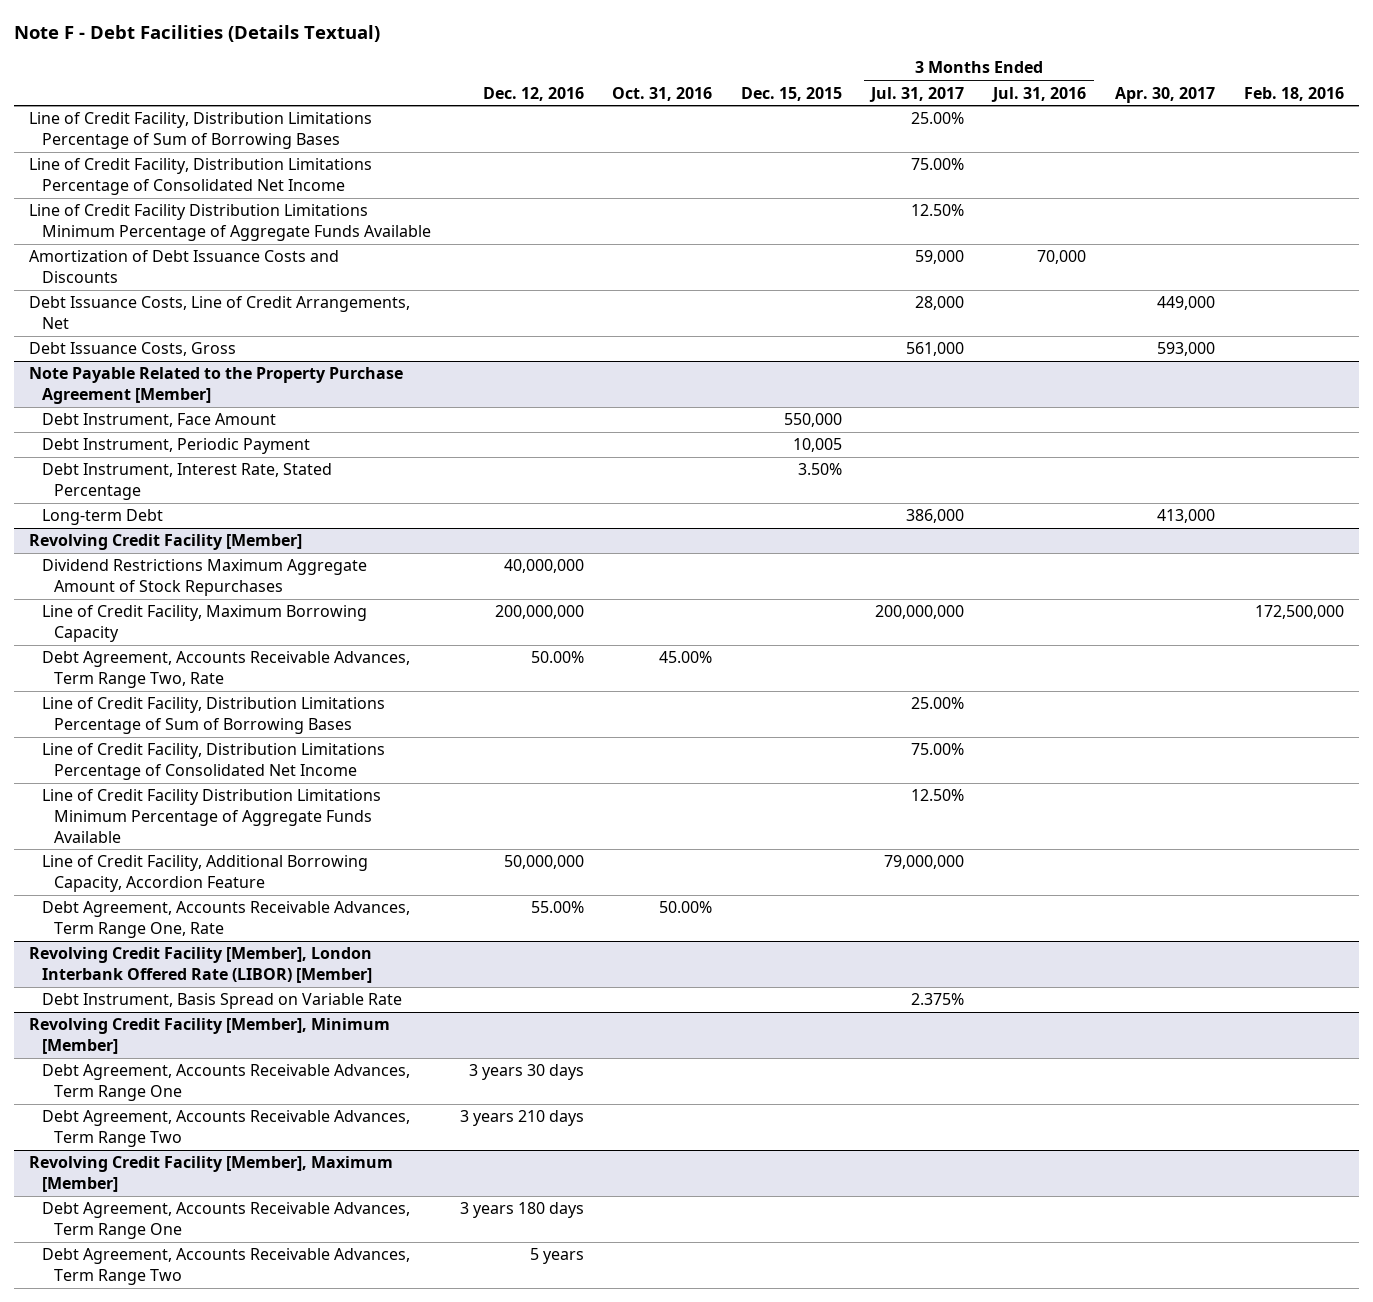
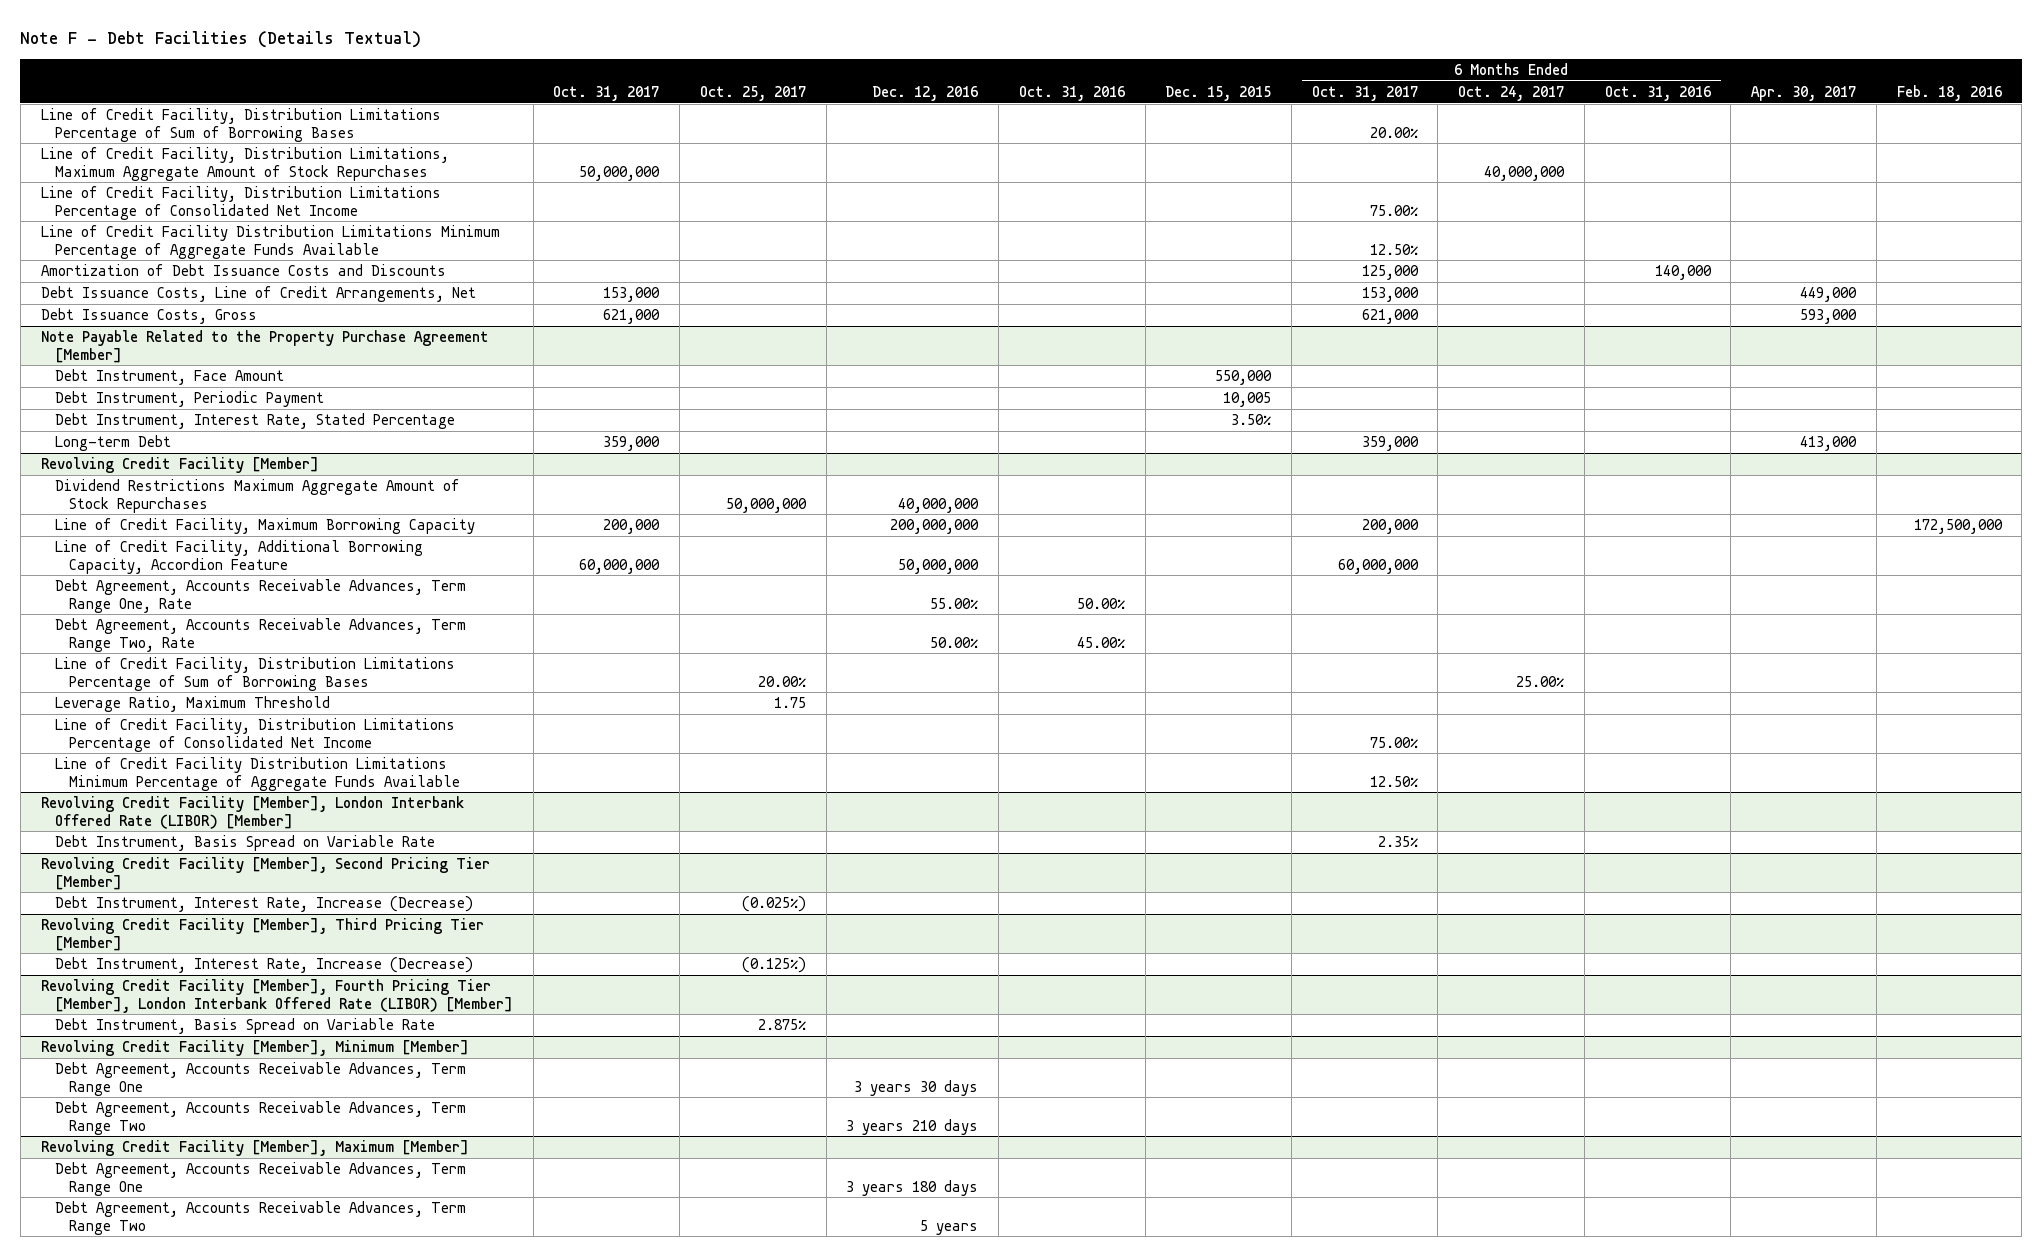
- | Dec. 12, 2016 | Oct. 31, 2016 | Dec. 15, 2015 | 3 Months Ended Jul. 31, 2017 | 3 Months Ended Jul. 31, 2016 | Apr. 30, 2017 | Feb. 18, 2016
+ | Oct. 31, 2017 | Oct. 25, 2017 | Dec. 12, 2016 | Oct. 31, 2016 | Dec. 15, 2015 | 6 Months Ended Oct. 31, 2017 | 6 Months Ended Oct. 24, 2017 | 6 Months Ended Oct. 31, 2016 | Apr. 30, 2017 | Feb. 18, 2016
+ Line of Credit Facility, Distribution Limitations, Maximum Aggregate Amount of Stock Repurchases | 50,000,000 | | | | | | 40,000,000 | | |
@ Revolving Credit Facility [Member]
moved up: Line of Credit Facility, Additional Borrowing Capacity, Accordion Feature | 60,000,000 | | 50,000,000 | | | 60,000,000 | | | |
moved up: Debt Agreement, Accounts Receivable Advances, Term Range One, Rate | | | 55.00% | 50.00% | | | | | |
+ Leverage Ratio, Maximum Threshold | | 1.75 | | | | | | | |
+ Revolving Credit Facility [Member], Second Pricing Tier [Member]
+ Debt Instrument, Interest Rate, Increase (Decrease) | | (0.025%) | | | | | | | |
+ Revolving Credit Facility [Member], Third Pricing Tier [Member]
+ Debt Instrument, Interest Rate, Increase (Decrease) | | (0.125%) | | | | | | | |
+ Revolving Credit Facility [Member], Fourth Pricing Tier [Member], London Interbank Offered Rate (LIBOR) [Member]
+ Debt Instrument, Basis Spread on Variable Rate | | 2.875% | | | | | | | |

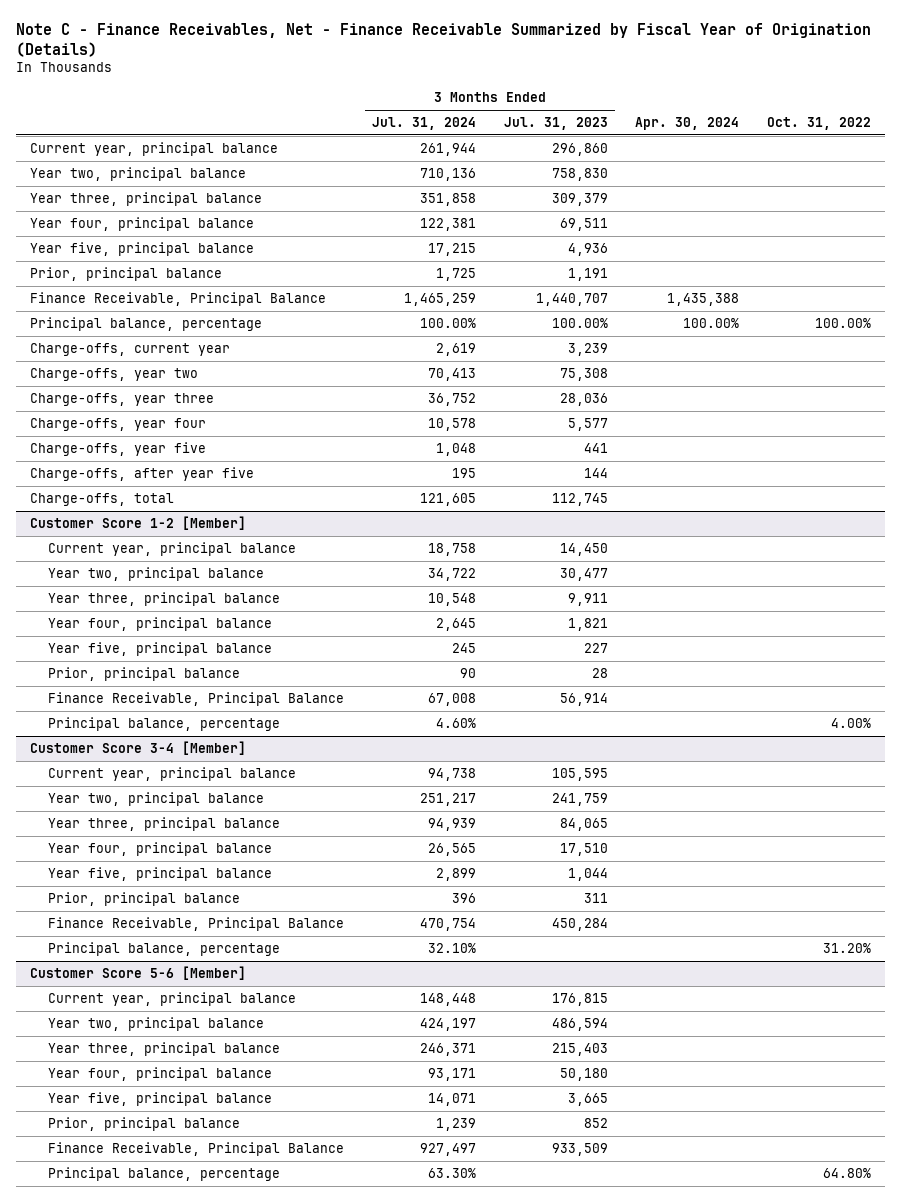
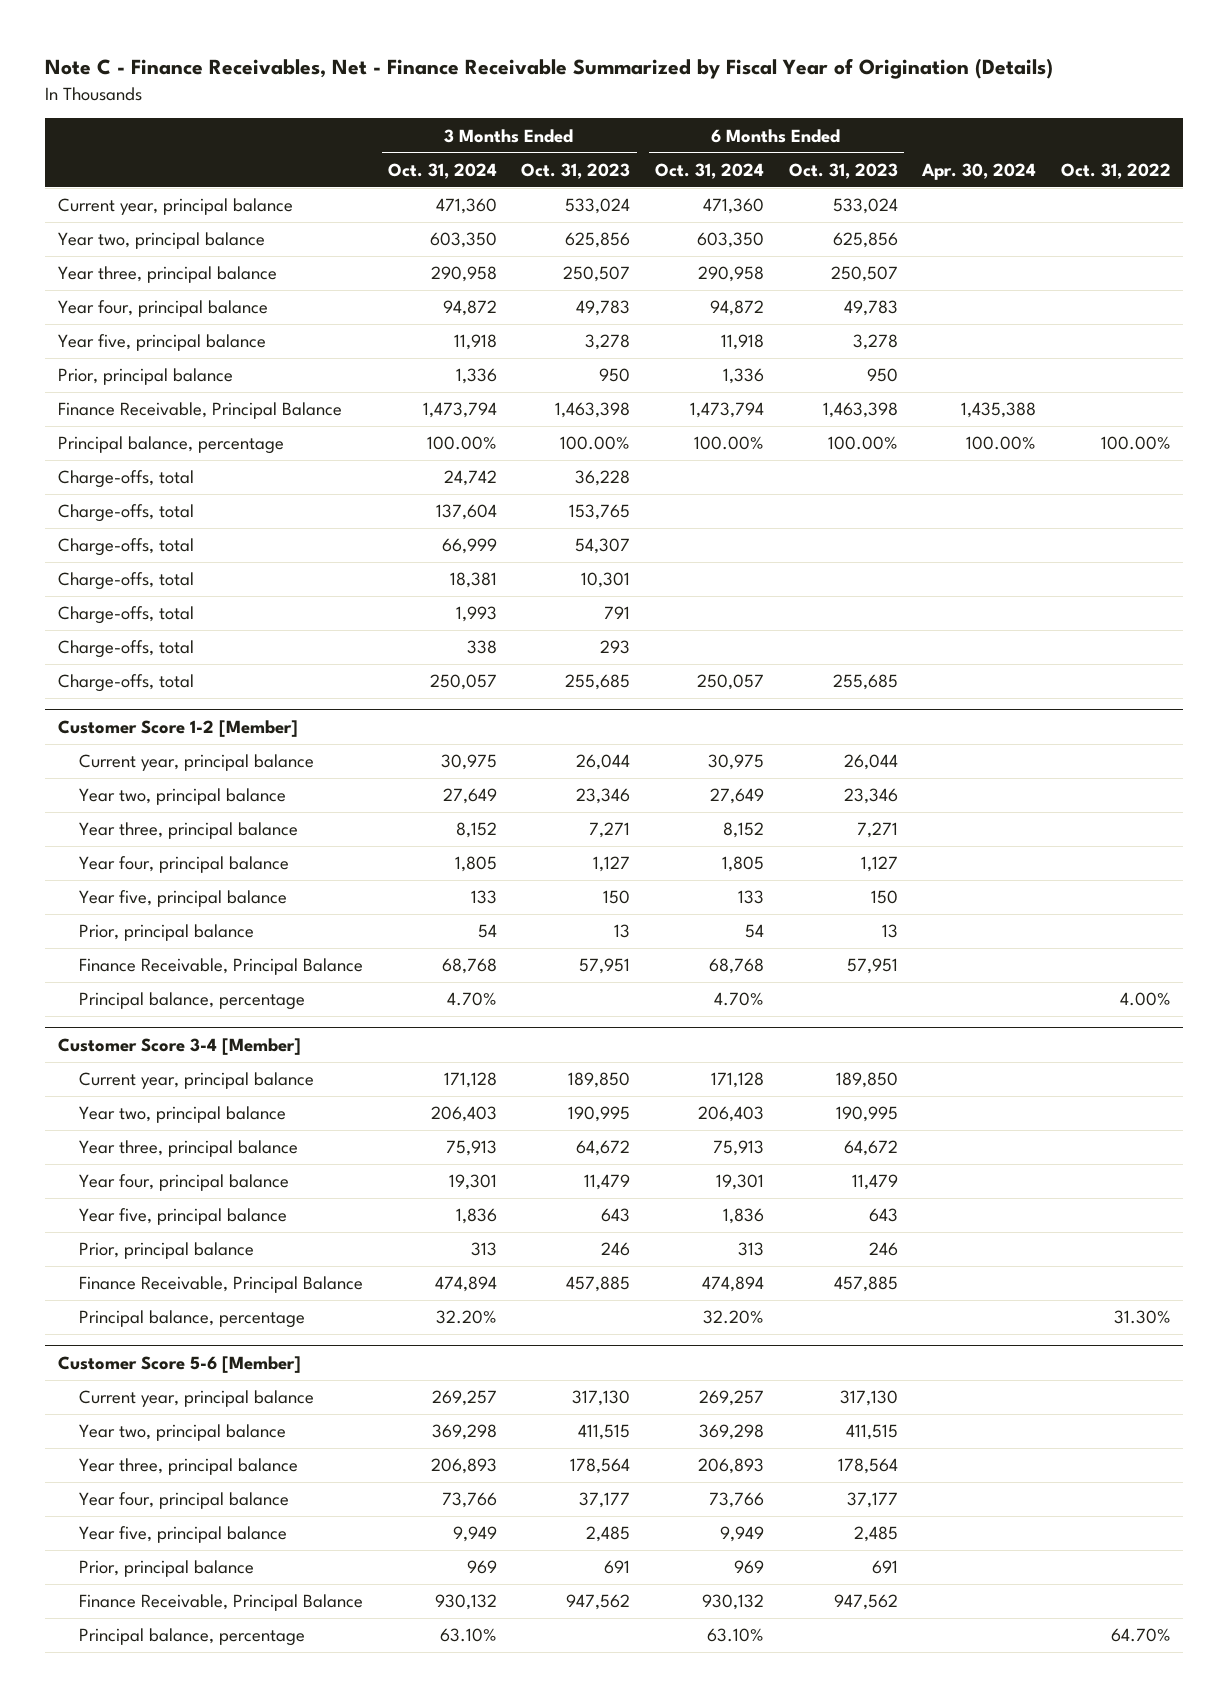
- | 3 Months Ended Jul. 31, 2024 | 3 Months Ended Jul. 31, 2023 | Apr. 30, 2024 | Oct. 31, 2022
+ | 3 Months Ended Oct. 31, 2024 | 3 Months Ended Oct. 31, 2023 | 6 Months Ended Oct. 31, 2024 | 6 Months Ended Oct. 31, 2023 | Apr. 30, 2024 | Oct. 31, 2022
- Charge-offs, current year | 2,619 | 3,239 | |
- Charge-offs, year two | 70,413 | 75,308 | |
- Charge-offs, year three | 36,752 | 28,036 | |
- Charge-offs, year four | 10,578 | 5,577 | |
- Charge-offs, year five | 1,048 | 441 | |
- Charge-offs, after year five | 195 | 144 | |
+ Charge-offs, total | 137,604 | 153,765 | | | |
+ Charge-offs, total | 66,999 | 54,307 | | | |
+ Charge-offs, total | 18,381 | 10,301 | | | |
+ Charge-offs, total | 1,993 | 791 | | | |
+ Charge-offs, total | 338 | 293 | | | |
+ Charge-offs, total | 250,057 | 255,685 | 250,057 | 255,685 | |
@ Customer Score 3-4 [Member]
- Principal balance, percentage | 32.10% | | | 31.20%
+ Principal balance, percentage | 32.20% | | 32.20% | | | 31.30%
@ Customer Score 5-6 [Member]
- Principal balance, percentage | 63.30% | | | 64.80%
+ Principal balance, percentage | 63.10% | | 63.10% | | | 64.70%

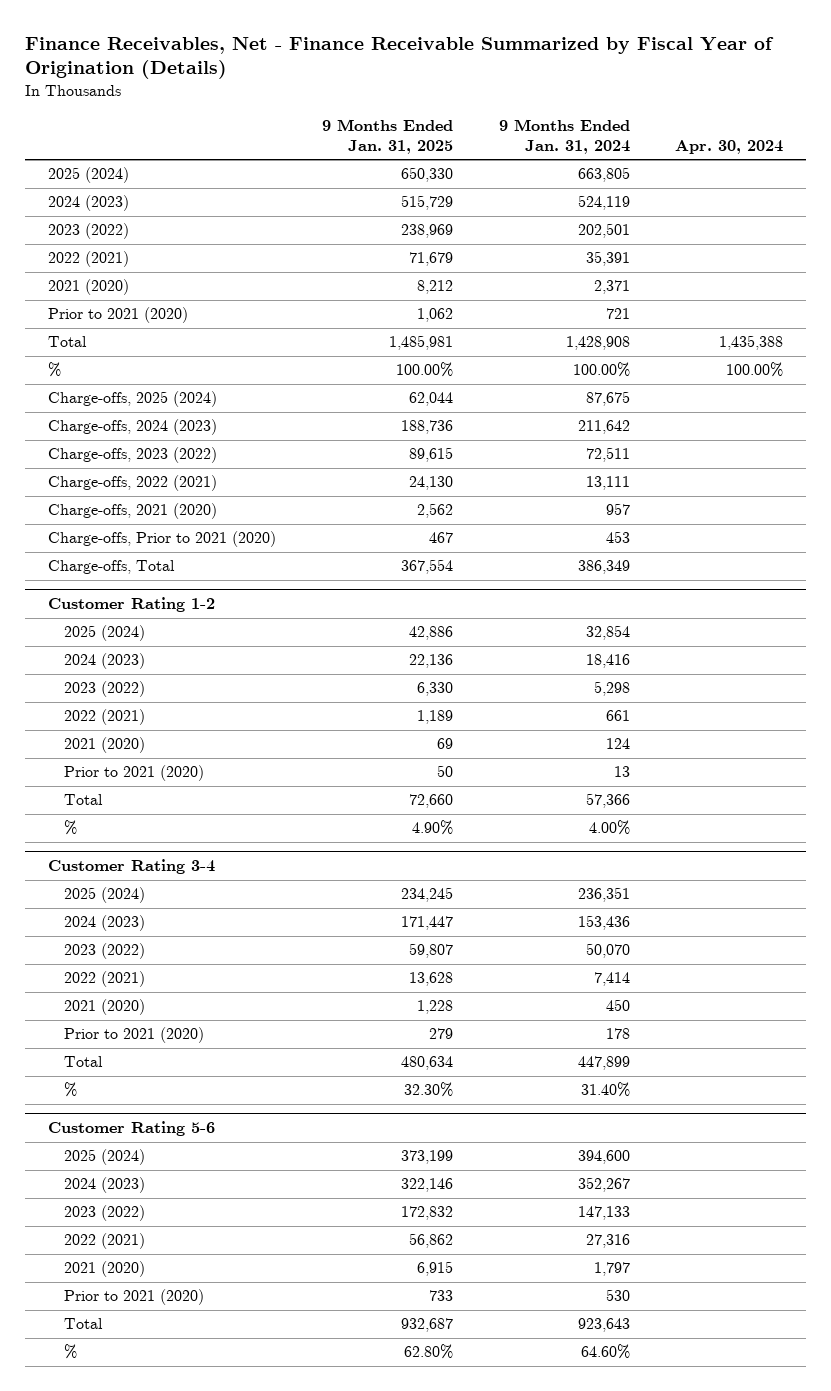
- Note C - Finance Receivables, Net - Finance Receivable Summarized by Fiscal Year of Origination (Details)
+ Finance Receivables, Net - Finance Receivable Summarized by Fiscal Year of Origination (Details)
- | 3 Months Ended Oct. 31, 2024 | 3 Months Ended Oct. 31, 2023 | 6 Months Ended Oct. 31, 2024 | 6 Months Ended Oct. 31, 2023 | Apr. 30, 2024 | Oct. 31, 2022
+ | 9 Months Ended Jan. 31, 2025 | 9 Months Ended Jan. 31, 2024 | Apr. 30, 2024
- Current year, principal balance | 471,360 | 533,024 | 471,360 | 533,024 | |
- Year two, principal balance | 603,350 | 625,856 | 603,350 | 625,856 | |
- Year three, principal balance | 290,958 | 250,507 | 290,958 | 250,507 | |
- Year four, principal balance | 94,872 | 49,783 | 94,872 | 49,783 | |
- Year five, principal balance | 11,918 | 3,278 | 11,918 | 3,278 | |
- Prior, principal balance | 1,336 | 950 | 1,336 | 950 | |
- Finance Receivable, Principal Balance | 1,473,794 | 1,463,398 | 1,473,794 | 1,463,398 | 1,435,388 |
- Principal balance, percentage | 100.00% | 100.00% | 100.00% | 100.00% | 100.00% | 100.00%
- Charge-offs, total | 24,742 | 36,228 | | | |
- Charge-offs, total | 137,604 | 153,765 | | | |
- Charge-offs, total | 66,999 | 54,307 | | | |
- Charge-offs, total | 18,381 | 10,301 | | | |
- Charge-offs, total | 1,993 | 791 | | | |
- Charge-offs, total | 338 | 293 | | | |
- Charge-offs, total | 250,057 | 255,685 | 250,057 | 255,685 | |
- Customer Score 1-2 [Member]
- Current year, principal balance | 30,975 | 26,044 | 30,975 | 26,044 | |
- Year two, principal balance | 27,649 | 23,346 | 27,649 | 23,346 | |
- Year three, principal balance | 8,152 | 7,271 | 8,152 | 7,271 | |
- Year four, principal balance | 1,805 | 1,127 | 1,805 | 1,127 | |
- Year five, principal balance | 133 | 150 | 133 | 150 | |
- Prior, principal balance | 54 | 13 | 54 | 13 | |
- Finance Receivable, Principal Balance | 68,768 | 57,951 | 68,768 | 57,951 | |
- Principal balance, percentage | 4.70% | | 4.70% | | | 4.00%
- Customer Score 3-4 [Member]
- Current year, principal balance | 171,128 | 189,850 | 171,128 | 189,850 | |
- Year two, principal balance | 206,403 | 190,995 | 206,403 | 190,995 | |
- Year three, principal balance | 75,913 | 64,672 | 75,913 | 64,672 | |
- Year four, principal balance | 19,301 | 11,479 | 19,301 | 11,479 | |
- Year five, principal balance | 1,836 | 643 | 1,836 | 643 | |
- Prior, principal balance | 313 | 246 | 313 | 246 | |
- Finance Receivable, Principal Balance | 474,894 | 457,885 | 474,894 | 457,885 | |
- Principal balance, percentage | 32.20% | | 32.20% | | | 31.30%
- Customer Score 5-6 [Member]
- Current year, principal balance | 269,257 | 317,130 | 269,257 | 317,130 | |
- Year two, principal balance | 369,298 | 411,515 | 369,298 | 411,515 | |
- Year three, principal balance | 206,893 | 178,564 | 206,893 | 178,564 | |
- Year four, principal balance | 73,766 | 37,177 | 73,766 | 37,177 | |
- Year five, principal balance | 9,949 | 2,485 | 9,949 | 2,485 | |
- Prior, principal balance | 969 | 691 | 969 | 691 | |
- Finance Receivable, Principal Balance | 930,132 | 947,562 | 930,132 | 947,562 | |
- Principal balance, percentage | 63.10% | | 63.10% | | | 64.70%
+ 2025 (2024) | 650,330 | 663,805 |
+ 2024 (2023) | 515,729 | 524,119 |
+ 2023 (2022) | 238,969 | 202,501 |
+ 2022 (2021) | 71,679 | 35,391 |
+ 2021 (2020) | 8,212 | 2,371 |
+ Prior to 2021 (2020) | 1,062 | 721 |
+ Total | 1,485,981 | 1,428,908 | 1,435,388
+ % | 100.00% | 100.00% | 100.00%
+ Charge-offs, 2025 (2024) | 62,044 | 87,675 |
+ Charge-offs, 2024 (2023) | 188,736 | 211,642 |
+ Charge-offs, 2023 (2022) | 89,615 | 72,511 |
+ Charge-offs, 2022 (2021) | 24,130 | 13,111 |
+ Charge-offs, 2021 (2020) | 2,562 | 957 |
+ Charge-offs, Prior to 2021 (2020) | 467 | 453 |
+ Charge-offs, Total | 367,554 | 386,349 |
+ Customer Rating 1-2
+ 2025 (2024) | 42,886 | 32,854 |
+ 2024 (2023) | 22,136 | 18,416 |
+ 2023 (2022) | 6,330 | 5,298 |
+ 2022 (2021) | 1,189 | 661 |
+ 2021 (2020) | 69 | 124 |
+ Prior to 2021 (2020) | 50 | 13 |
+ Total | 72,660 | 57,366 |
+ % | 4.90% | 4.00% |
+ Customer Rating 3-4
+ 2025 (2024) | 234,245 | 236,351 |
+ 2024 (2023) | 171,447 | 153,436 |
+ 2023 (2022) | 59,807 | 50,070 |
+ 2022 (2021) | 13,628 | 7,414 |
+ 2021 (2020) | 1,228 | 450 |
+ Prior to 2021 (2020) | 279 | 178 |
+ Total | 480,634 | 447,899 |
+ % | 32.30% | 31.40% |
+ Customer Rating 5-6
+ 2025 (2024) | 373,199 | 394,600 |
+ 2024 (2023) | 322,146 | 352,267 |
+ 2023 (2022) | 172,832 | 147,133 |
+ 2022 (2021) | 56,862 | 27,316 |
+ 2021 (2020) | 6,915 | 1,797 |
+ Prior to 2021 (2020) | 733 | 530 |
+ Total | 932,687 | 923,643 |
+ % | 62.80% | 64.60% |

